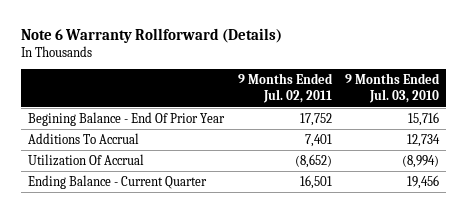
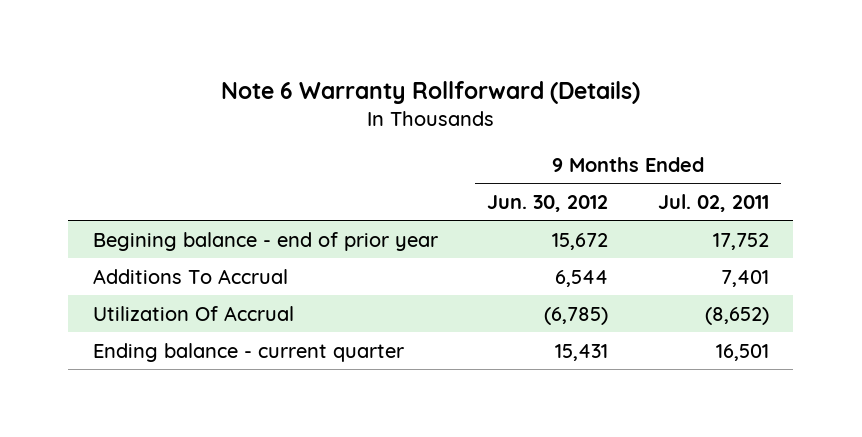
- | 9 Months Ended Jul. 02, 2011 | 9 Months Ended Jul. 03, 2010
+ | 9 Months Ended Jun. 30, 2012 | 9 Months Ended Jul. 02, 2011
- Begining Balance - End Of Prior Year | 17,752 | 15,716
+ Begining balance - end of prior year | 15,672 | 17,752
- Ending Balance - Current Quarter | 16,501 | 19,456
+ Ending balance - current quarter | 15,431 | 16,501

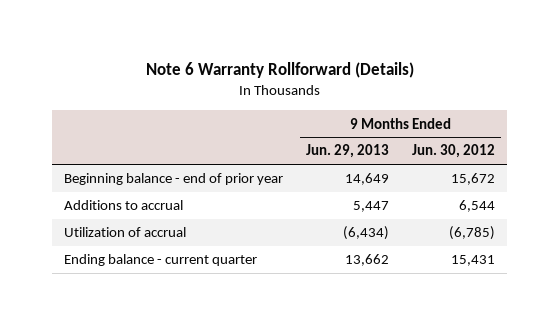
- | 9 Months Ended Jun. 30, 2012 | 9 Months Ended Jul. 02, 2011
+ | 9 Months Ended Jun. 29, 2013 | 9 Months Ended Jun. 30, 2012
- Begining balance - end of prior year | 15,672 | 17,752
- Additions To Accrual | 6,544 | 7,401
- Utilization Of Accrual | (6,785) | (8,652)
+ Beginning balance - end of prior year | 14,649 | 15,672
+ Additions to accrual | 5,447 | 6,544
+ Utilization of accrual | (6,434) | (6,785)

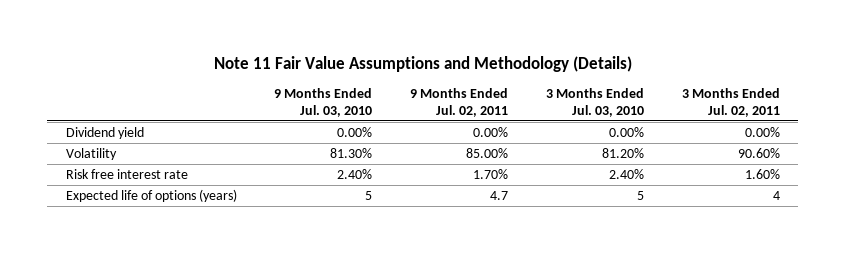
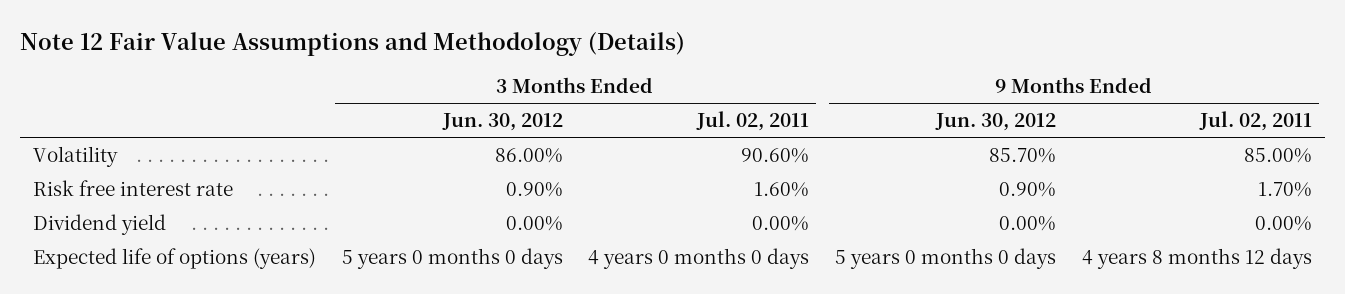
- Note 11 Fair Value Assumptions and Methodology (Details)
+ Note 12 Fair Value Assumptions and Methodology (Details)
- | 9 Months Ended Jul. 03, 2010 | 9 Months Ended Jul. 02, 2011 | 3 Months Ended Jul. 03, 2010 | 3 Months Ended Jul. 02, 2011
+ | 3 Months Ended Jun. 30, 2012 | 3 Months Ended Jul. 02, 2011 | 9 Months Ended Jun. 30, 2012 | 9 Months Ended Jul. 02, 2011
- Expected life of options (years) | 5 | 4.7 | 5 | 4
moved down: Dividend yield | 0.00% | 0.00% | 0.00% | 0.00%
+ Expected life of options (years) | 5 years 0 months 0 days | 4 years 0 months 0 days | 5 years 0 months 0 days | 4 years 8 months 12 days

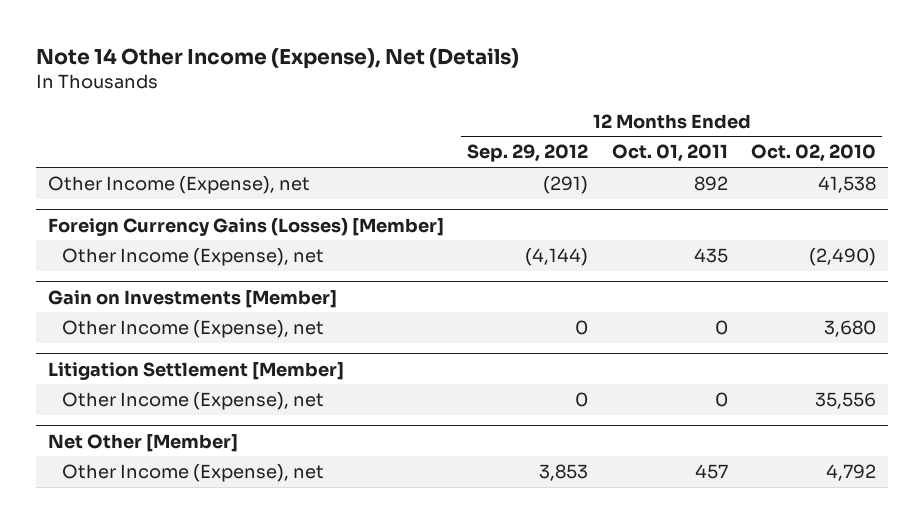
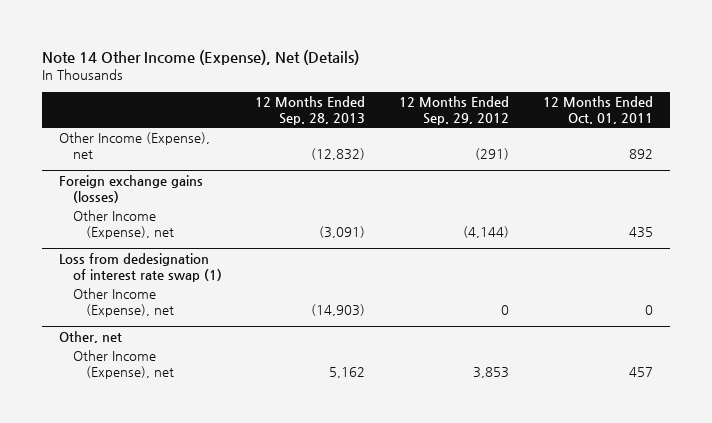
- | 12 Months Ended Sep. 29, 2012 | 12 Months Ended Oct. 01, 2011 | 12 Months Ended Oct. 02, 2010
+ | 12 Months Ended Sep. 28, 2013 | 12 Months Ended Sep. 29, 2012 | 12 Months Ended Oct. 01, 2011
- Foreign Currency Gains (Losses) [Member]
+ Foreign exchange gains (losses)
- Gain on Investments [Member]
- Other Income (Expense), net | 0 | 0 | 3,680
- Litigation Settlement [Member]
+ Loss from dedesignation of interest rate swap (1)
- Net Other [Member]
+ Other, net

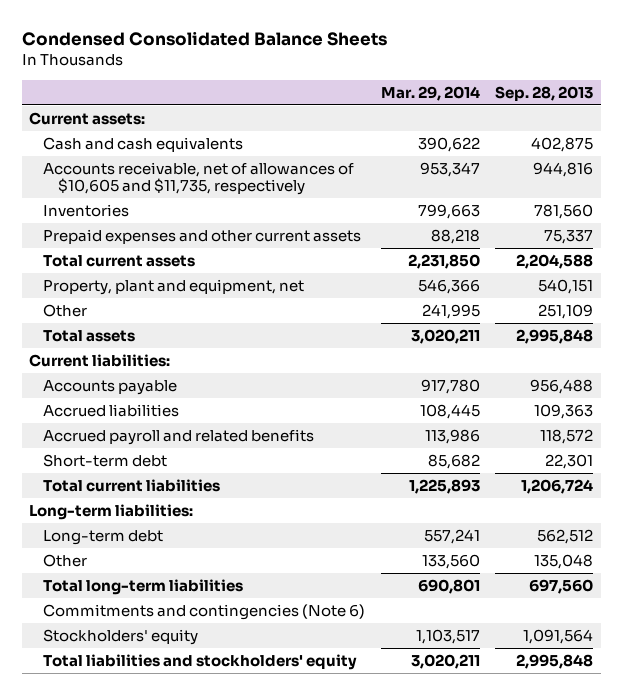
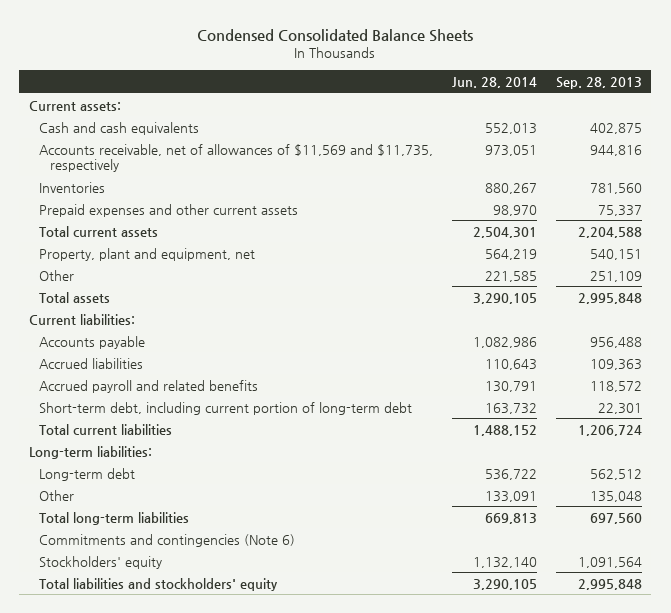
- | Mar. 29, 2014 | Sep. 28, 2013
+ | Jun. 28, 2014 | Sep. 28, 2013
- Accounts receivable, net of allowances of $10,605 and $11,735, respectively | 953,347 | 944,816
+ Accounts receivable, net of allowances of $11,569 and $11,735, respectively | 973,051 | 944,816
- Short-term debt | 85,682 | 22,301
+ Short-term debt, including current portion of long-term debt | 163,732 | 22,301

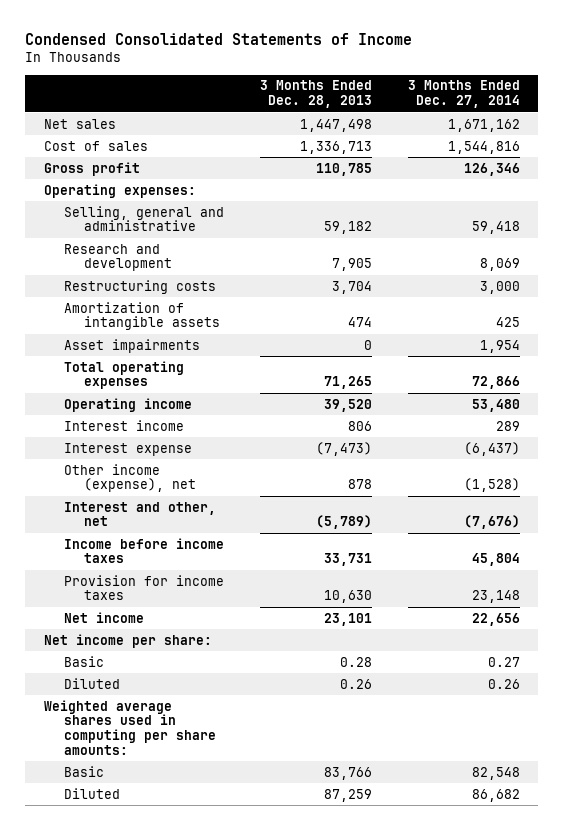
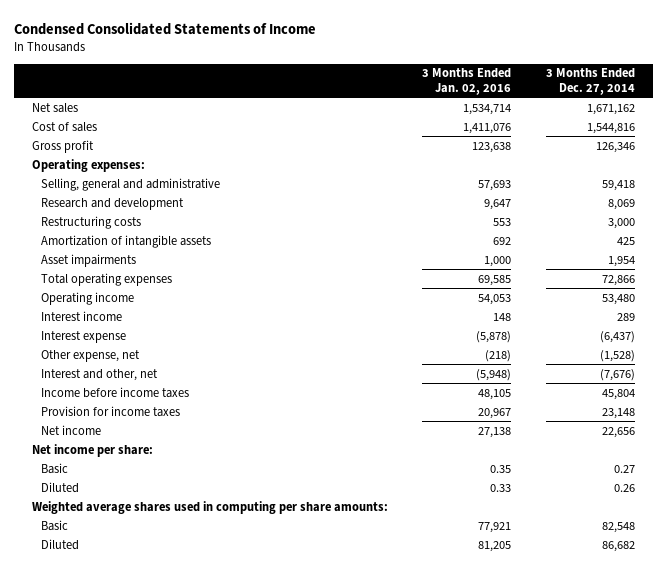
- | 3 Months Ended Dec. 28, 2013 | 3 Months Ended Dec. 27, 2014
+ | 3 Months Ended Jan. 02, 2016 | 3 Months Ended Dec. 27, 2014
- Other income (expense), net | 878 | (1,528)
+ Other expense, net | (218) | (1,528)

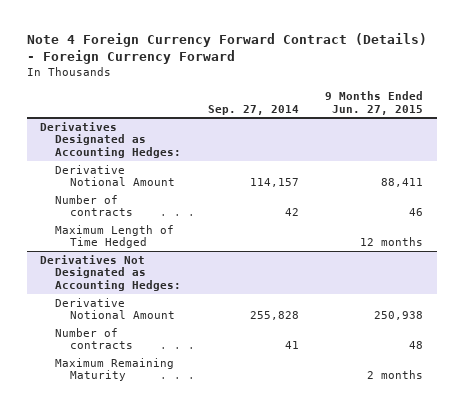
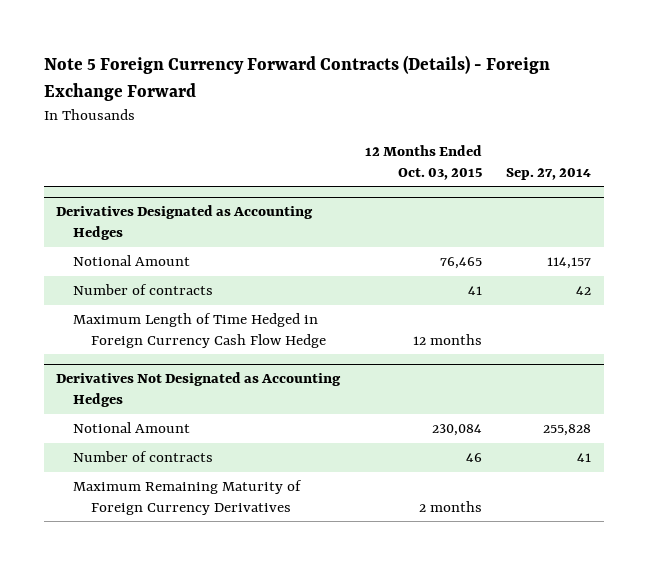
- Note 4 Foreign Currency Forward Contract (Details) - Foreign Currency Forward
+ Note 5 Foreign Currency Forward Contracts (Details) - Foreign Exchange Forward
- | Sep. 27, 2014 | 9 Months Ended Jun. 27, 2015
+ | 12 Months Ended Oct. 03, 2015 | Sep. 27, 2014
- Derivatives Designated as Accounting Hedges:
- Derivative Notional Amount | 114,157 | 88,411
+ Derivatives Designated as Accounting Hedges
+ Notional Amount | 76,465 | 114,157
- Maximum Length of Time Hedged | | 12 months
- Derivatives Not Designated as Accounting Hedges:
- Derivative Notional Amount | 255,828 | 250,938
+ Maximum Length of Time Hedged in Foreign Currency Cash Flow Hedge | 12 months |
+ Derivatives Not Designated as Accounting Hedges
+ Notional Amount | 230,084 | 255,828
- Maximum Remaining Maturity | | 2 months
+ Maximum Remaining Maturity of Foreign Currency Derivatives | 2 months |

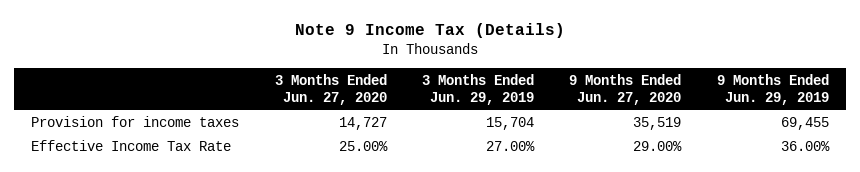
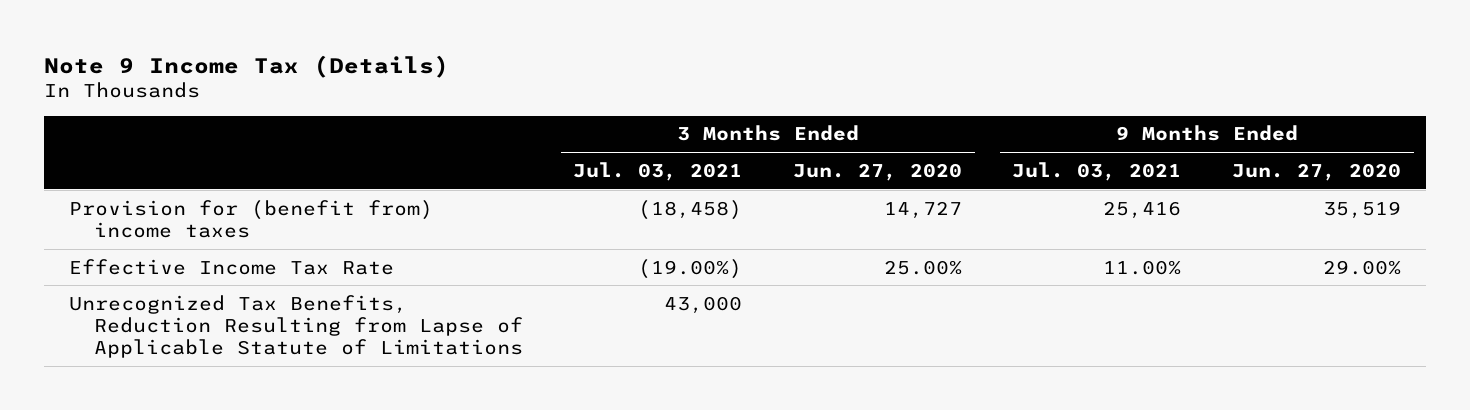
- | 3 Months Ended Jun. 27, 2020 | 3 Months Ended Jun. 29, 2019 | 9 Months Ended Jun. 27, 2020 | 9 Months Ended Jun. 29, 2019
+ | 3 Months Ended Jul. 03, 2021 | 3 Months Ended Jun. 27, 2020 | 9 Months Ended Jul. 03, 2021 | 9 Months Ended Jun. 27, 2020
- Provision for income taxes | 14,727 | 15,704 | 35,519 | 69,455
+ Provision for (benefit from) income taxes | (18,458) | 14,727 | 25,416 | 35,519
+ Unrecognized Tax Benefits, Reduction Resulting from Lapse of Applicable Statute of Limitations | 43,000 | | |

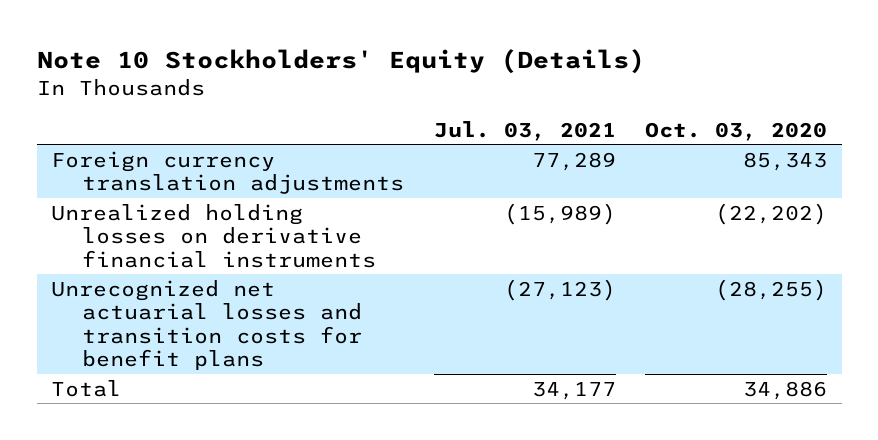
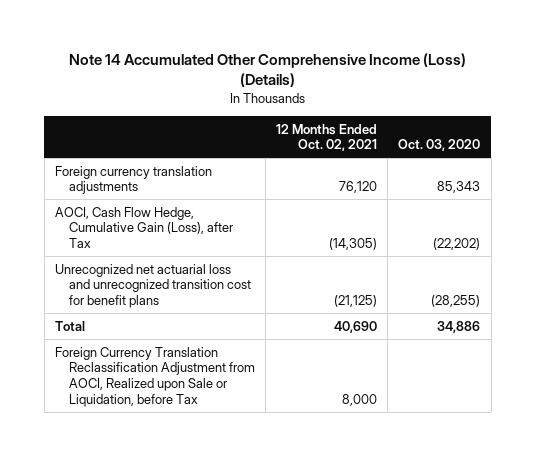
- Note 10 Stockholders' Equity (Details)
+ Note 14 Accumulated Other Comprehensive Income (Loss) (Details)
- | Jul. 03, 2021 | Oct. 03, 2020
+ | 12 Months Ended Oct. 02, 2021 | Oct. 03, 2020
- Unrealized holding losses on derivative financial instruments | (15,989) | (22,202)
- Unrecognized net actuarial losses and transition costs for benefit plans | (27,123) | (28,255)
+ AOCI, Cash Flow Hedge, Cumulative Gain (Loss), after Tax | (14,305) | (22,202)
+ Unrecognized net actuarial loss and unrecognized transition cost for benefit plans | (21,125) | (28,255)
+ Foreign Currency Translation Reclassification Adjustment from AOCI, Realized upon Sale or Liquidation, before Tax | 8,000 |

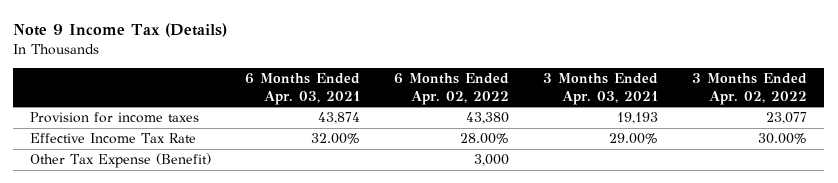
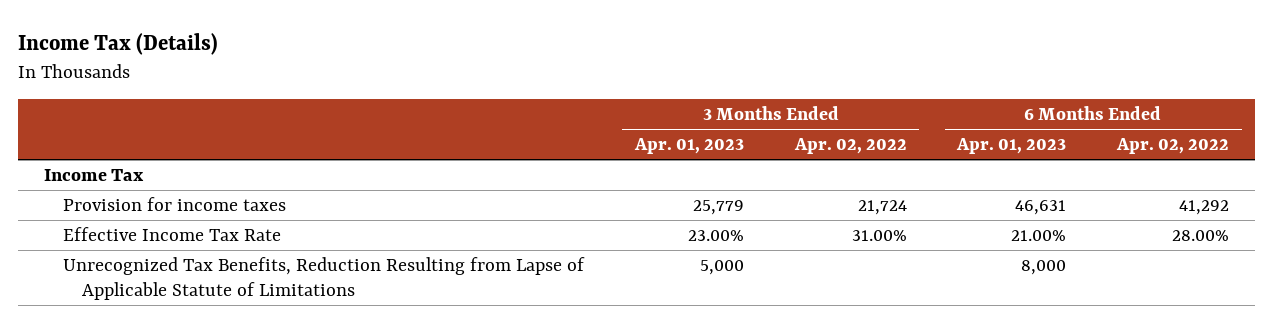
- Note 9 Income Tax (Details)
+ Income Tax (Details)
- | 6 Months Ended Apr. 03, 2021 | 6 Months Ended Apr. 02, 2022 | 3 Months Ended Apr. 03, 2021 | 3 Months Ended Apr. 02, 2022
+ | 3 Months Ended Apr. 01, 2023 | 3 Months Ended Apr. 02, 2022 | 6 Months Ended Apr. 01, 2023 | 6 Months Ended Apr. 02, 2022
- Provision for income taxes | 43,874 | 43,380 | 19,193 | 23,077
- Effective Income Tax Rate | 32.00% | 28.00% | 29.00% | 30.00%
- Other Tax Expense (Benefit) | | 3,000 | |
+ Income Tax
+ Provision for income taxes | 25,779 | 21,724 | 46,631 | 41,292
+ Effective Income Tax Rate | 23.00% | 31.00% | 21.00% | 28.00%
+ Unrecognized Tax Benefits, Reduction Resulting from Lapse of Applicable Statute of Limitations | 5,000 | | 8,000 |

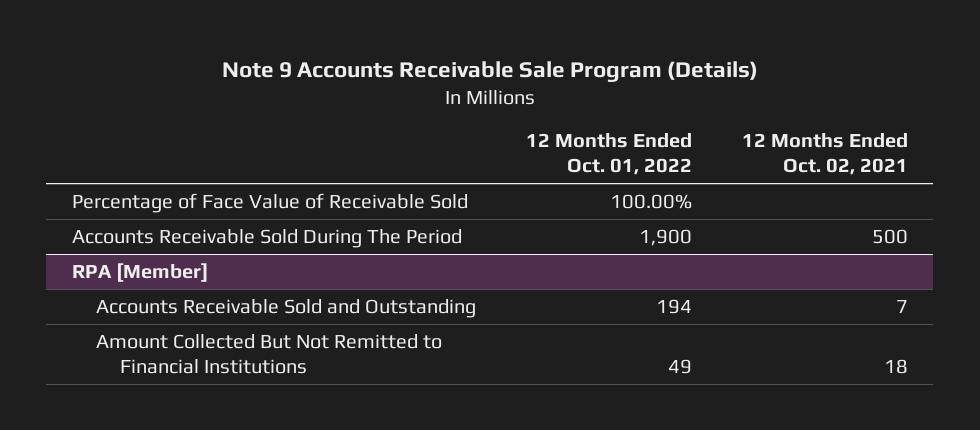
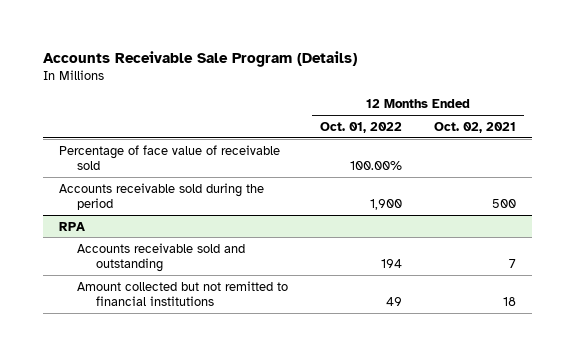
- Note 9 Accounts Receivable Sale Program (Details)
+ Accounts Receivable Sale Program (Details)
- Percentage of Face Value of Receivable Sold | 100.00% |
- Accounts Receivable Sold During The Period | 1,900 | 500
- RPA [Member]
- Accounts Receivable Sold and Outstanding | 194 | 7
- Amount Collected But Not Remitted to Financial Institutions | 49 | 18
+ Percentage of face value of receivable sold | 100.00% |
+ Accounts receivable sold during the period | 1,900 | 500
+ RPA
+ Accounts receivable sold and outstanding | 194 | 7
+ Amount collected but not remitted to financial institutions | 49 | 18

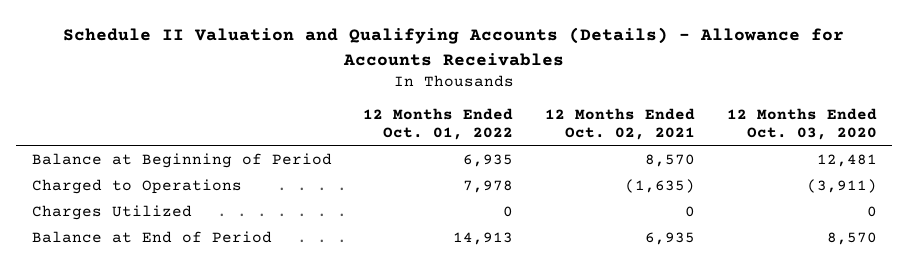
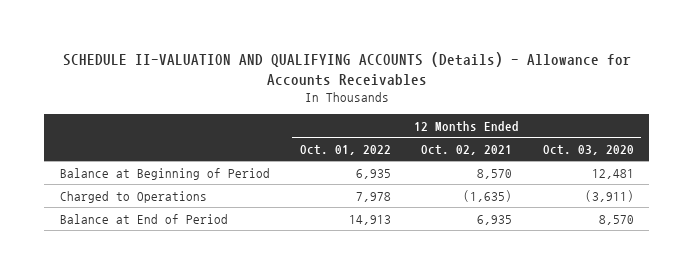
- Schedule II Valuation and Qualifying Accounts (Details) - Allowance for Accounts Receivables
+ SCHEDULE II-VALUATION AND QUALIFYING ACCOUNTS (Details) - Allowance for Accounts Receivables
- Charges Utilized | 0 | 0 | 0

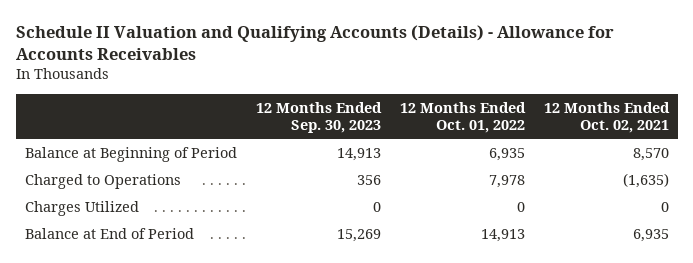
- SCHEDULE II-VALUATION AND QUALIFYING ACCOUNTS (Details) - Allowance for Accounts Receivables
+ Schedule II Valuation and Qualifying Accounts (Details) - Allowance for Accounts Receivables
- | 12 Months Ended Oct. 01, 2022 | 12 Months Ended Oct. 02, 2021 | 12 Months Ended Oct. 03, 2020
+ | 12 Months Ended Sep. 30, 2023 | 12 Months Ended Oct. 01, 2022 | 12 Months Ended Oct. 02, 2021
+ Charges Utilized | 0 | 0 | 0

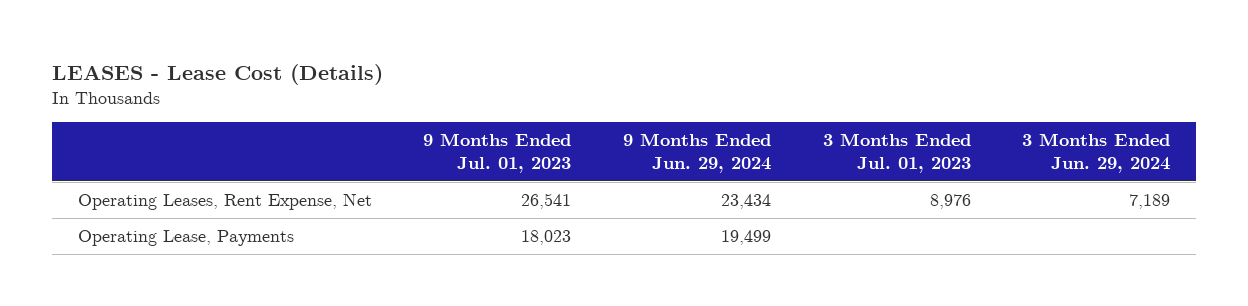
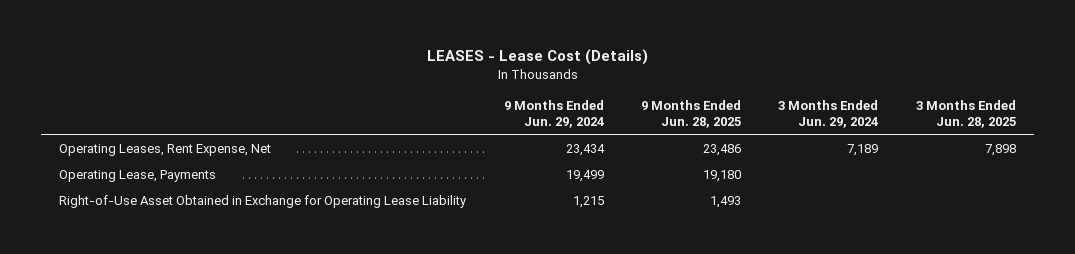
- | 9 Months Ended Jul. 01, 2023 | 9 Months Ended Jun. 29, 2024 | 3 Months Ended Jul. 01, 2023 | 3 Months Ended Jun. 29, 2024
+ | 9 Months Ended Jun. 29, 2024 | 9 Months Ended Jun. 28, 2025 | 3 Months Ended Jun. 29, 2024 | 3 Months Ended Jun. 28, 2025
+ Right-of-Use Asset Obtained in Exchange for Operating Lease Liability | 1,215 | 1,493 | |

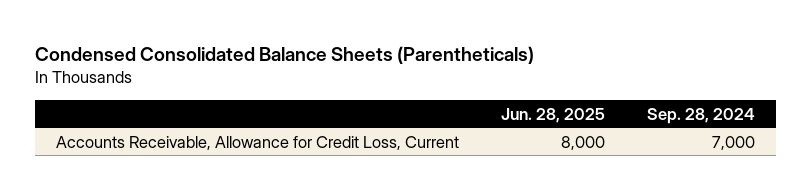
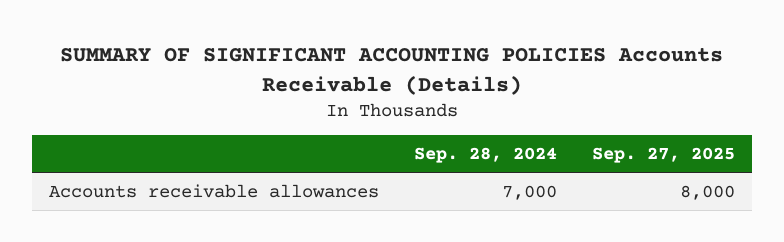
- Condensed Consolidated Balance Sheets (Parentheticals)
+ SUMMARY OF SIGNIFICANT ACCOUNTING POLICIES Accounts Receivable (Details)
- | Jun. 28, 2025 | Sep. 28, 2024
+ | Sep. 28, 2024 | Sep. 27, 2025
- Accounts Receivable, Allowance for Credit Loss, Current | 8,000 | 7,000
+ Accounts receivable allowances | 7,000 | 8,000

